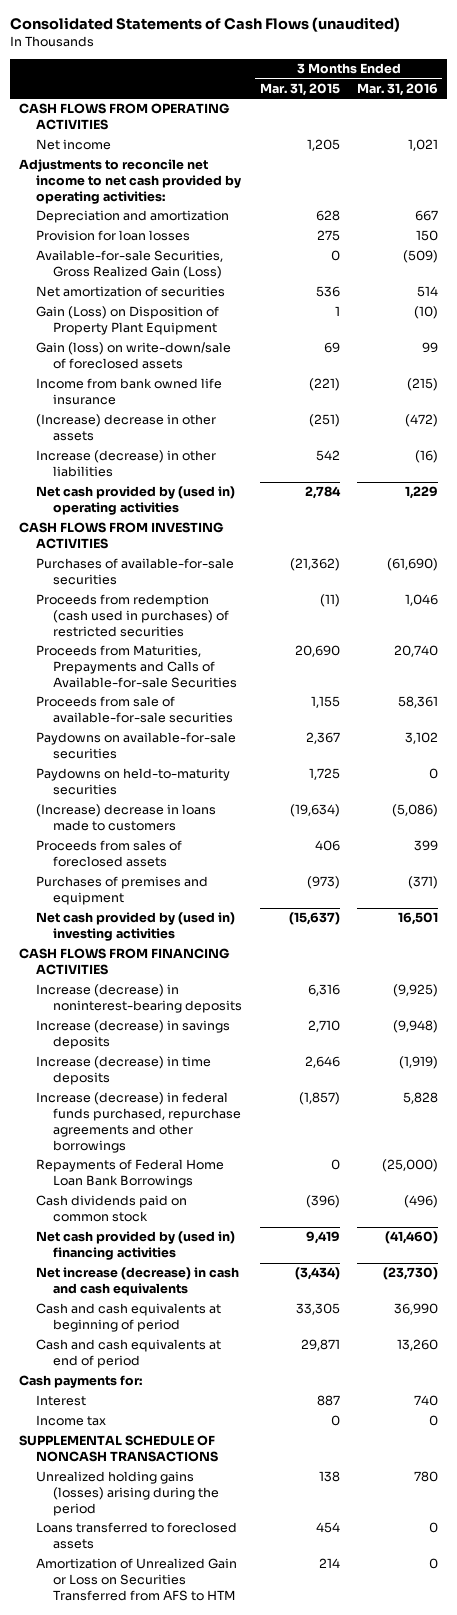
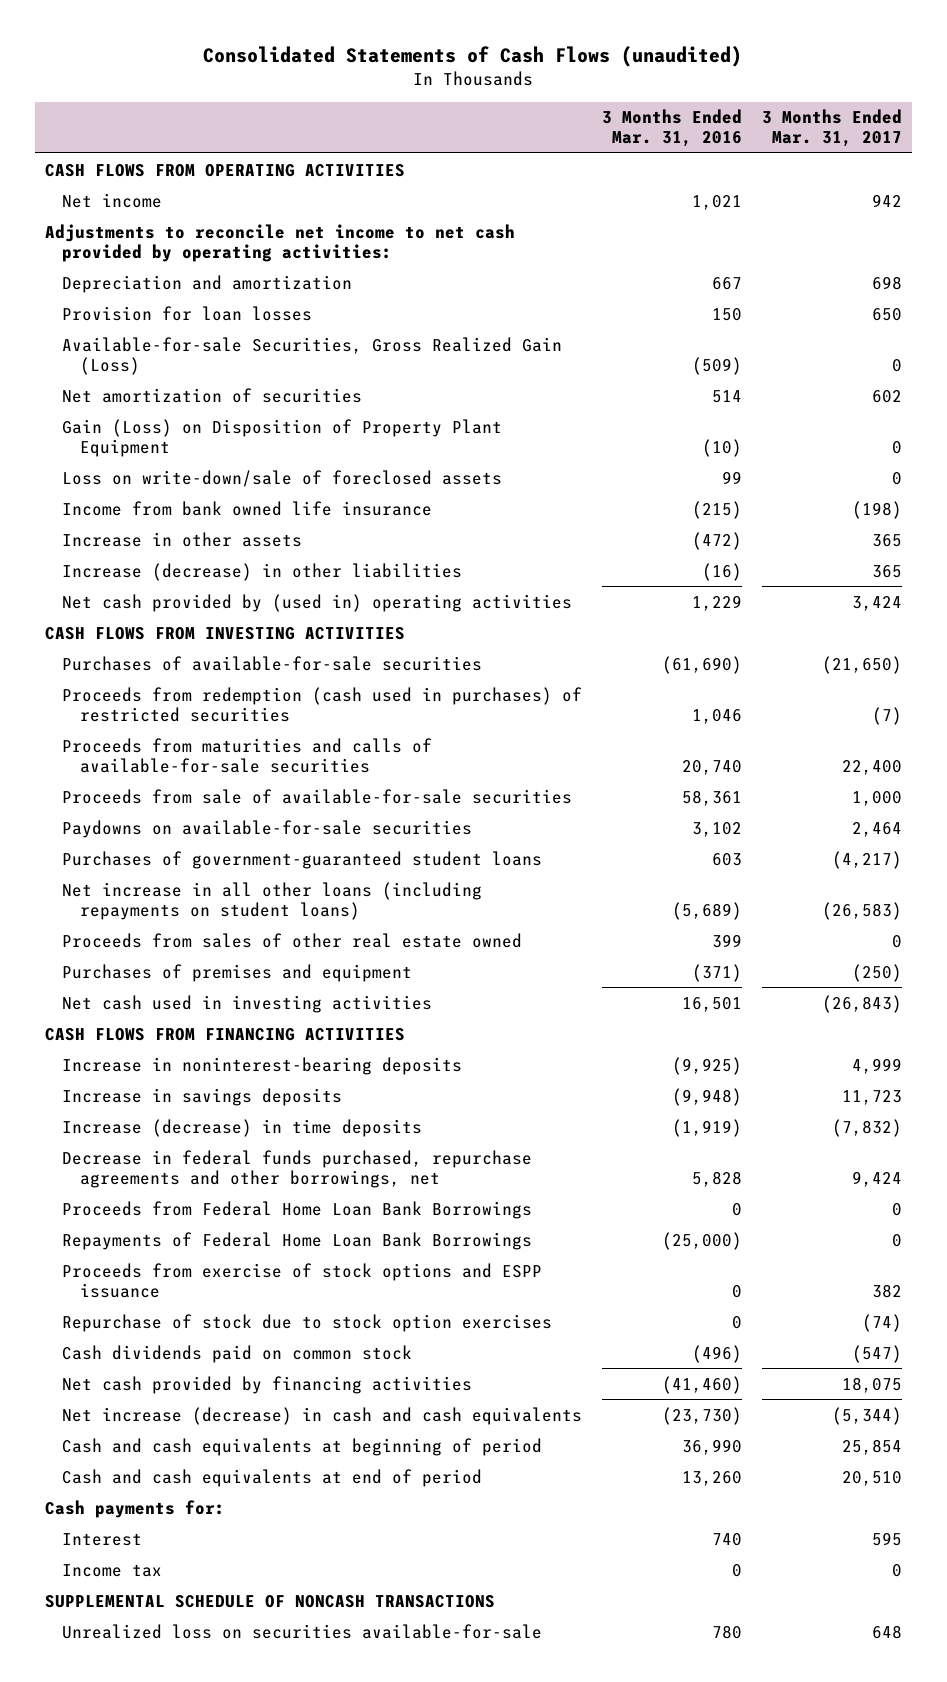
- | 3 Months Ended Mar. 31, 2015 | 3 Months Ended Mar. 31, 2016
+ | 3 Months Ended Mar. 31, 2016 | 3 Months Ended Mar. 31, 2017
- Gain (loss) on write-down/sale of foreclosed assets | 69 | 99
+ Loss on write-down/sale of foreclosed assets | 99 | 0
- (Increase) decrease in other assets | (251) | (472)
+ Increase in other assets | (472) | 365
- Proceeds from Maturities, Prepayments and Calls of Available-for-sale Securities | 20,690 | 20,740
+ Proceeds from maturities and calls of available-for-sale securities | 20,740 | 22,400
- Paydowns on held-to-maturity securities | 1,725 | 0
- (Increase) decrease in loans made to customers | (19,634) | (5,086)
- Proceeds from sales of foreclosed assets | 406 | 399
+ Purchases of government-guaranteed student loans | 603 | (4,217)
+ Net increase in all other loans (including repayments on student loans) | (5,689) | (26,583)
+ Proceeds from sales of other real estate owned | 399 | 0
- Net cash provided by (used in) investing activities | (15,637) | 16,501
+ Net cash used in investing activities | 16,501 | (26,843)
- Increase (decrease) in noninterest-bearing deposits | 6,316 | (9,925)
- Increase (decrease) in savings deposits | 2,710 | (9,948)
+ Increase in noninterest-bearing deposits | (9,925) | 4,999
+ Increase in savings deposits | (9,948) | 11,723
- Increase (decrease) in federal funds purchased, repurchase agreements and other borrowings | (1,857) | 5,828
+ Decrease in federal funds purchased, repurchase agreements and other borrowings, net | 5,828 | 9,424
+ Proceeds from Federal Home Loan Bank Borrowings | 0 | 0
+ Proceeds from exercise of stock options and ESPP issuance | 0 | 382
+ Repurchase of stock due to stock option exercises | 0 | (74)
- Net cash provided by (used in) financing activities | 9,419 | (41,460)
+ Net cash provided by financing activities | (41,460) | 18,075
- Unrealized holding gains (losses) arising during the period | 138 | 780
- Loans transferred to foreclosed assets | 454 | 0
- Amortization of Unrealized Gain or Loss on Securities Transferred from AFS to HTM | 214 | 0
+ Unrealized loss on securities available-for-sale | 780 | 648

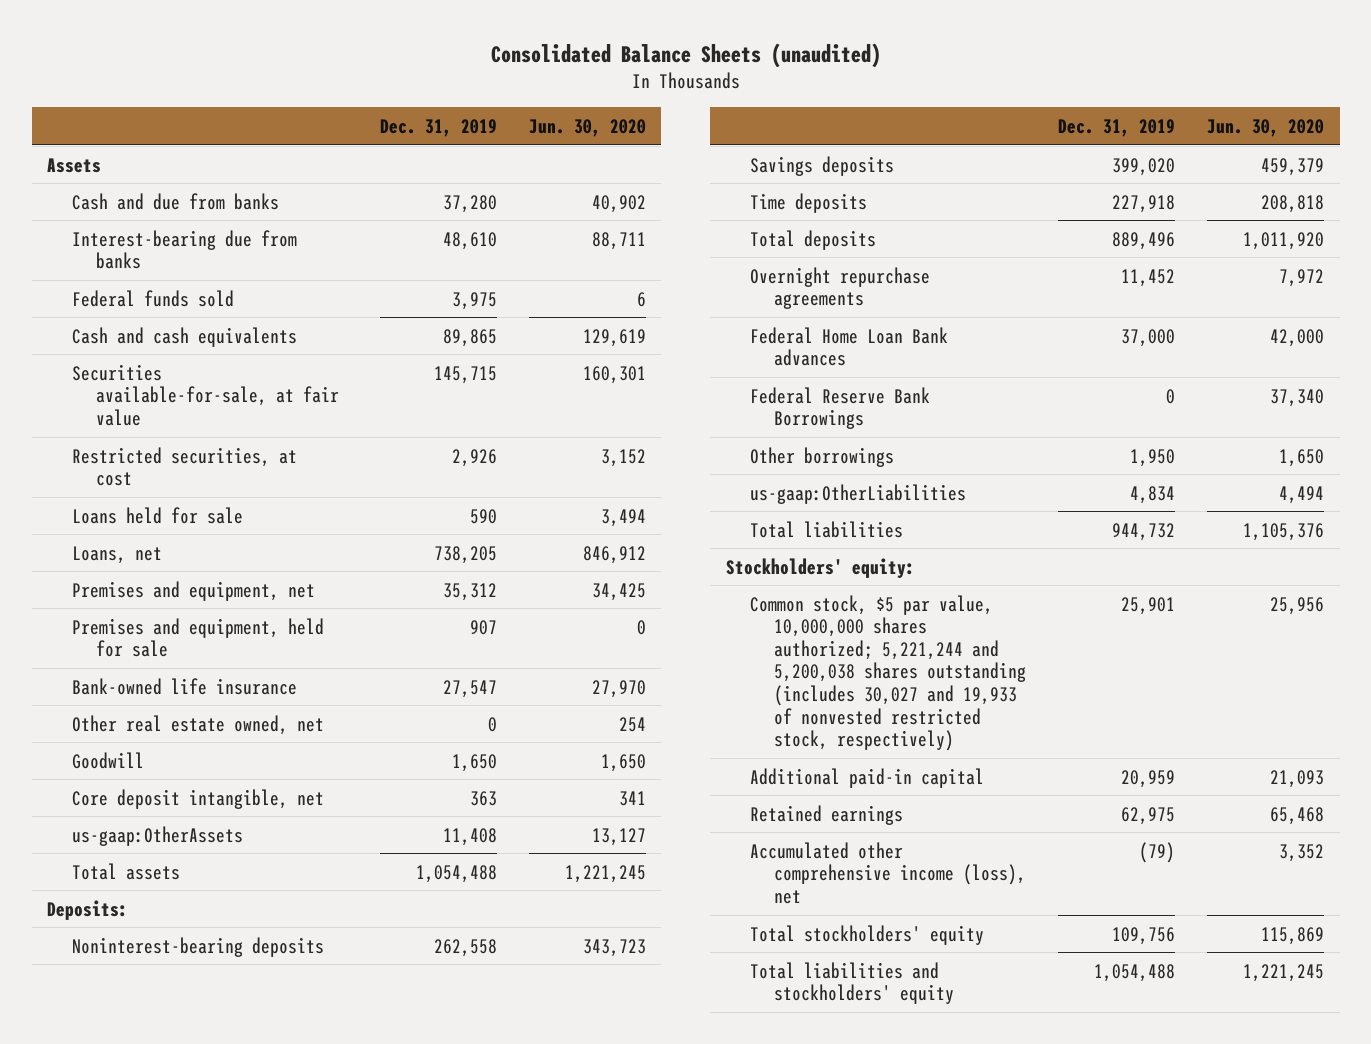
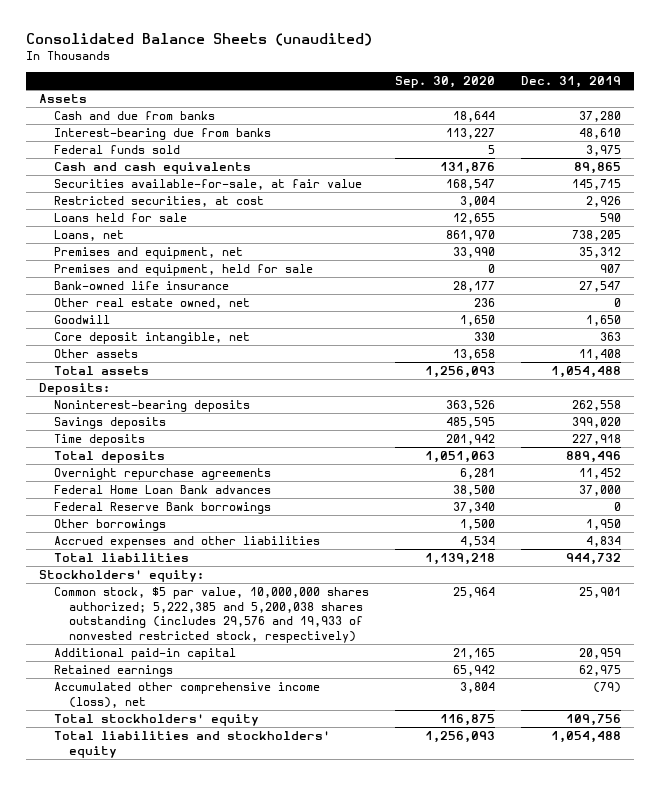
- | Dec. 31, 2019 | Jun. 30, 2020
+ | Sep. 30, 2020 | Dec. 31, 2019
- us-gaap:OtherAssets | 11,408 | 13,127
+ Other assets | 13,658 | 11,408
- Federal Reserve Bank Borrowings | 0 | 37,340
+ Federal Reserve Bank borrowings | 37,340 | 0
- us-gaap:OtherLiabilities | 4,834 | 4,494
+ Accrued expenses and other liabilities | 4,534 | 4,834
- Common stock, $5 par value, 10,000,000 shares authorized; 5,221,244 and 5,200,038 shares outstanding (includes 30,027 and 19,933 of nonvested restricted stock, respectively) | 25,901 | 25,956
+ Common stock, $5 par value, 10,000,000 shares authorized; 5,222,385 and 5,200,038 shares outstanding (includes 29,576 and 19,933 of nonvested restricted stock, respectively) | 25,964 | 25,901

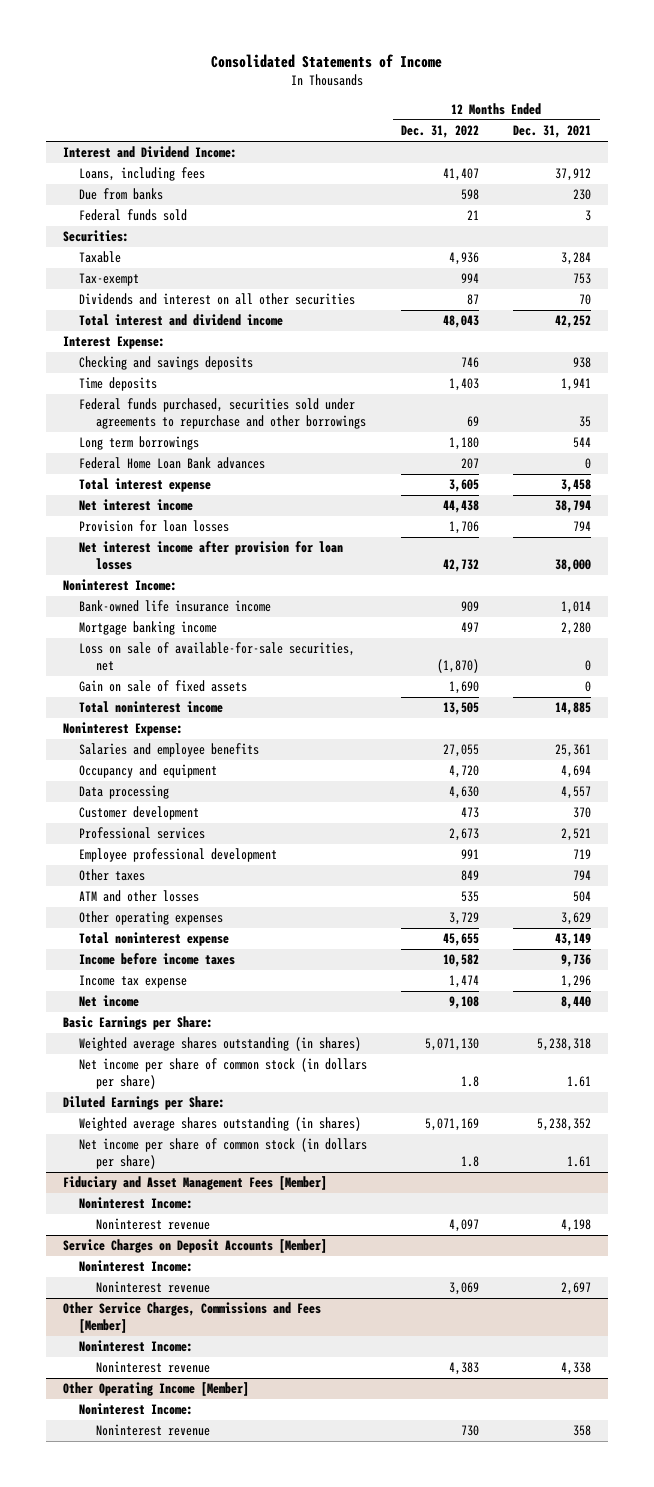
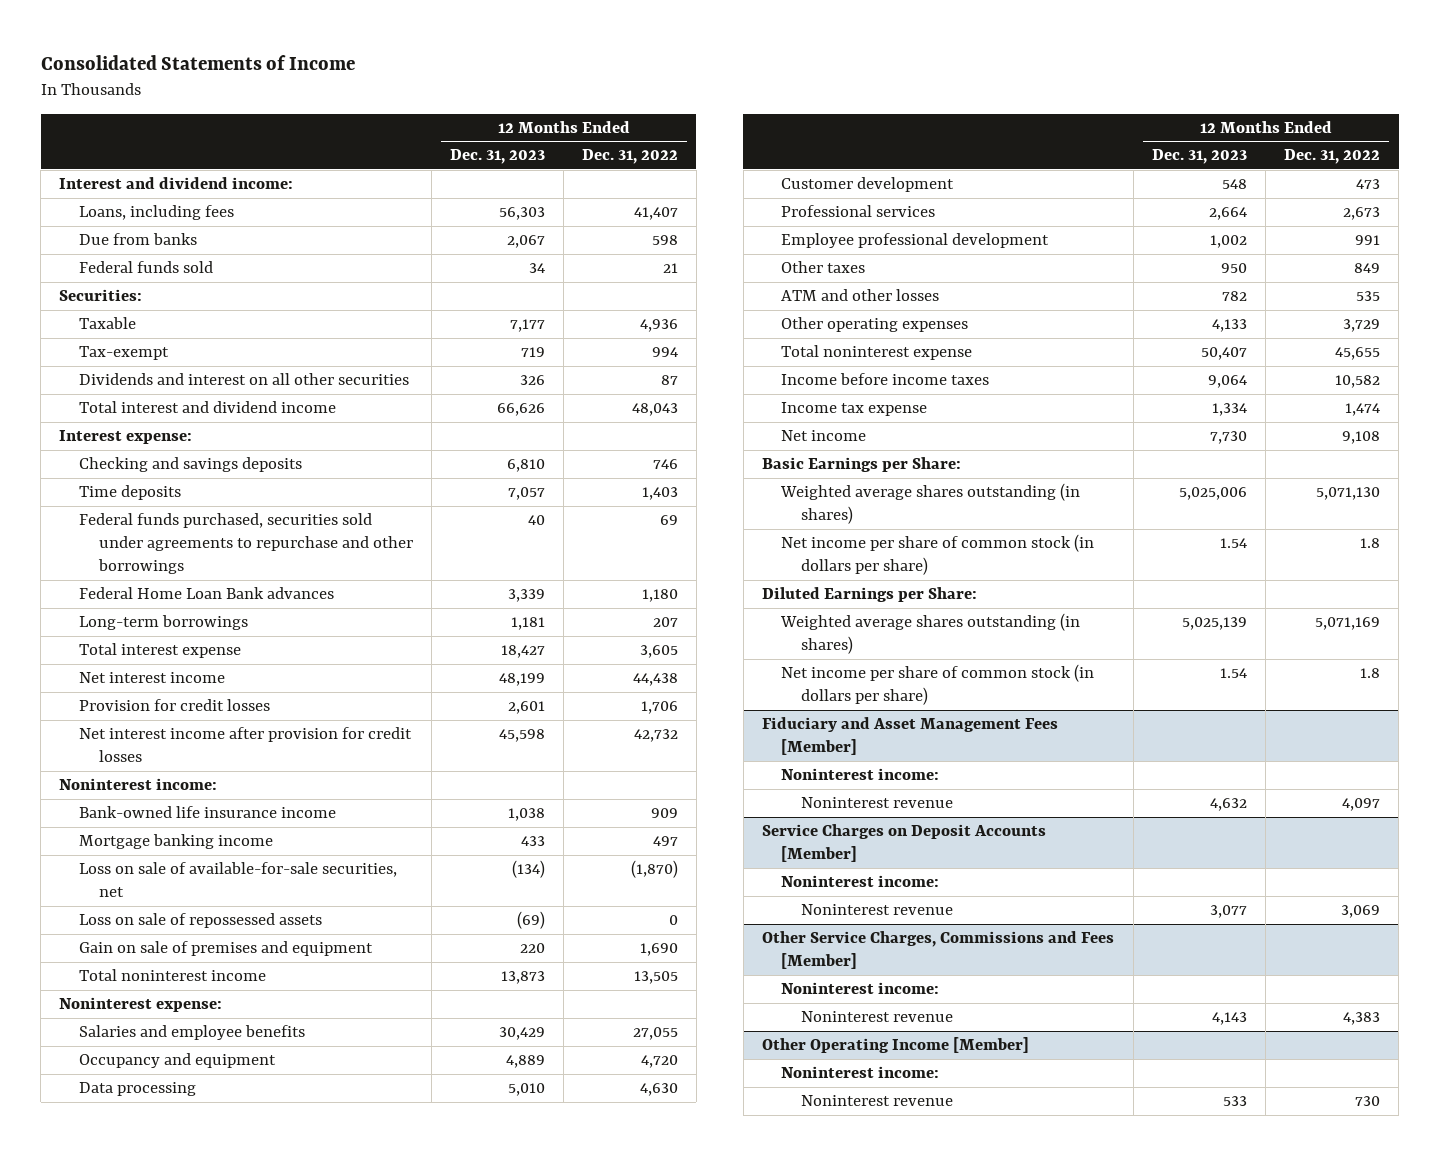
- | 12 Months Ended Dec. 31, 2022 | 12 Months Ended Dec. 31, 2021
+ | 12 Months Ended Dec. 31, 2023 | 12 Months Ended Dec. 31, 2022
- Interest and Dividend Income:
+ Interest and dividend income:
- Interest Expense:
+ Interest expense:
- Long term borrowings | 1,180 | 544
- Federal Home Loan Bank advances | 207 | 0
+ Federal Home Loan Bank advances | 3,339 | 1,180
+ Long-term borrowings | 1,181 | 207
- Provision for loan losses | 1,706 | 794
- Net interest income after provision for loan losses | 42,732 | 38,000
- Noninterest Income:
+ Provision for credit losses | 2,601 | 1,706
+ Net interest income after provision for credit losses | 45,598 | 42,732
+ Noninterest income:
- Gain on sale of fixed assets | 1,690 | 0
+ Loss on sale of repossessed assets | (69) | 0
+ Gain on sale of premises and equipment | 220 | 1,690
- Noninterest Expense:
+ Noninterest expense:
@ Fiduciary and Asset Management Fees [Member]
- Noninterest Income:
+ Noninterest income:
@ Service Charges on Deposit Accounts [Member]
- Noninterest Income:
+ Noninterest income:
@ Other Service Charges, Commissions and Fees [Member]
- Noninterest Income:
+ Noninterest income:
@ Other Operating Income [Member]
- Noninterest Income:
+ Noninterest income:

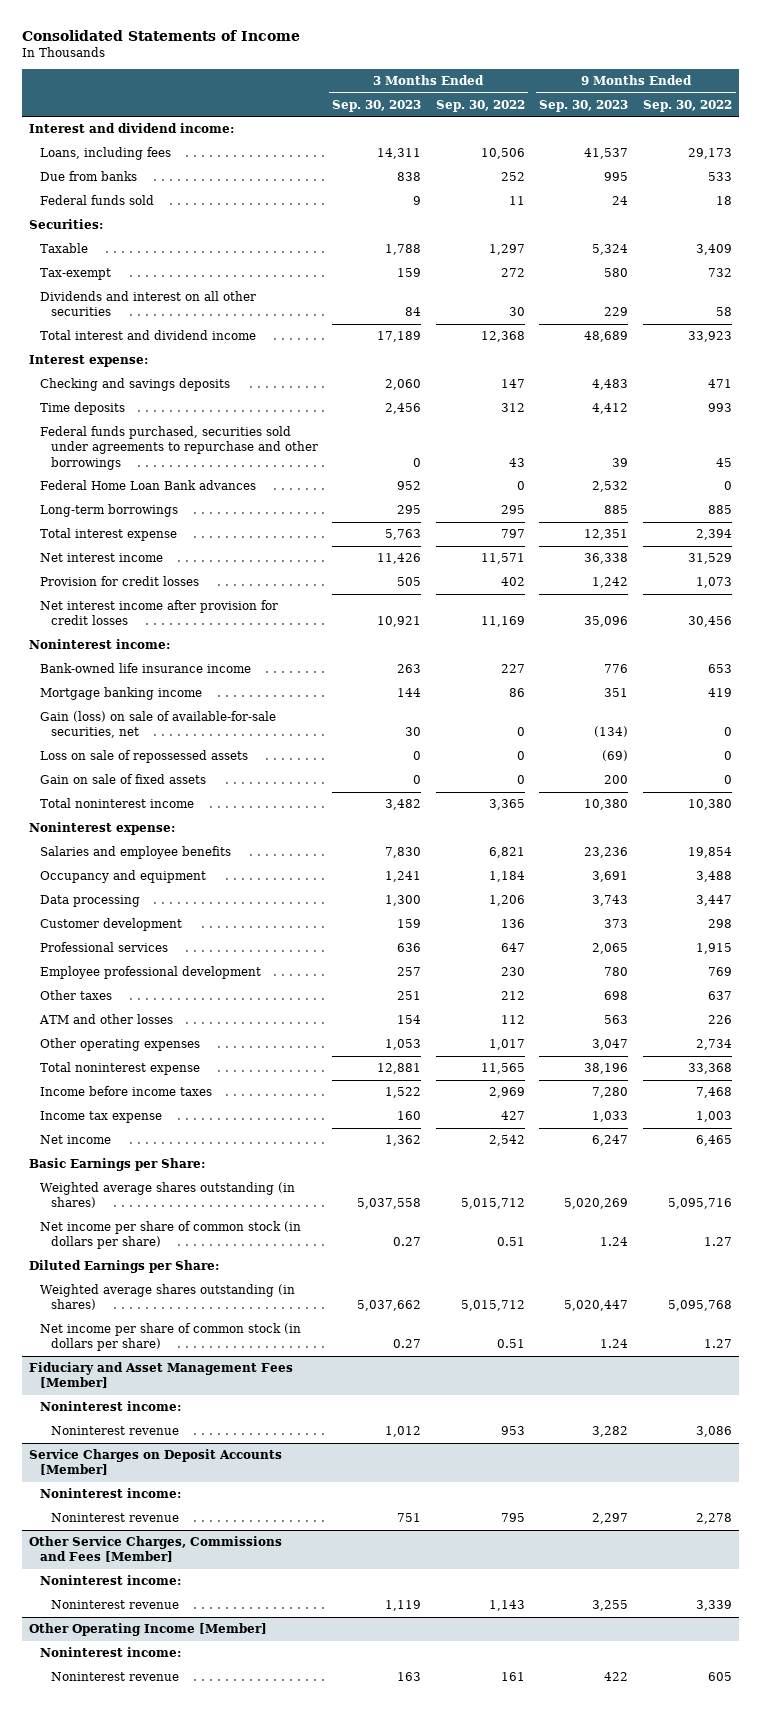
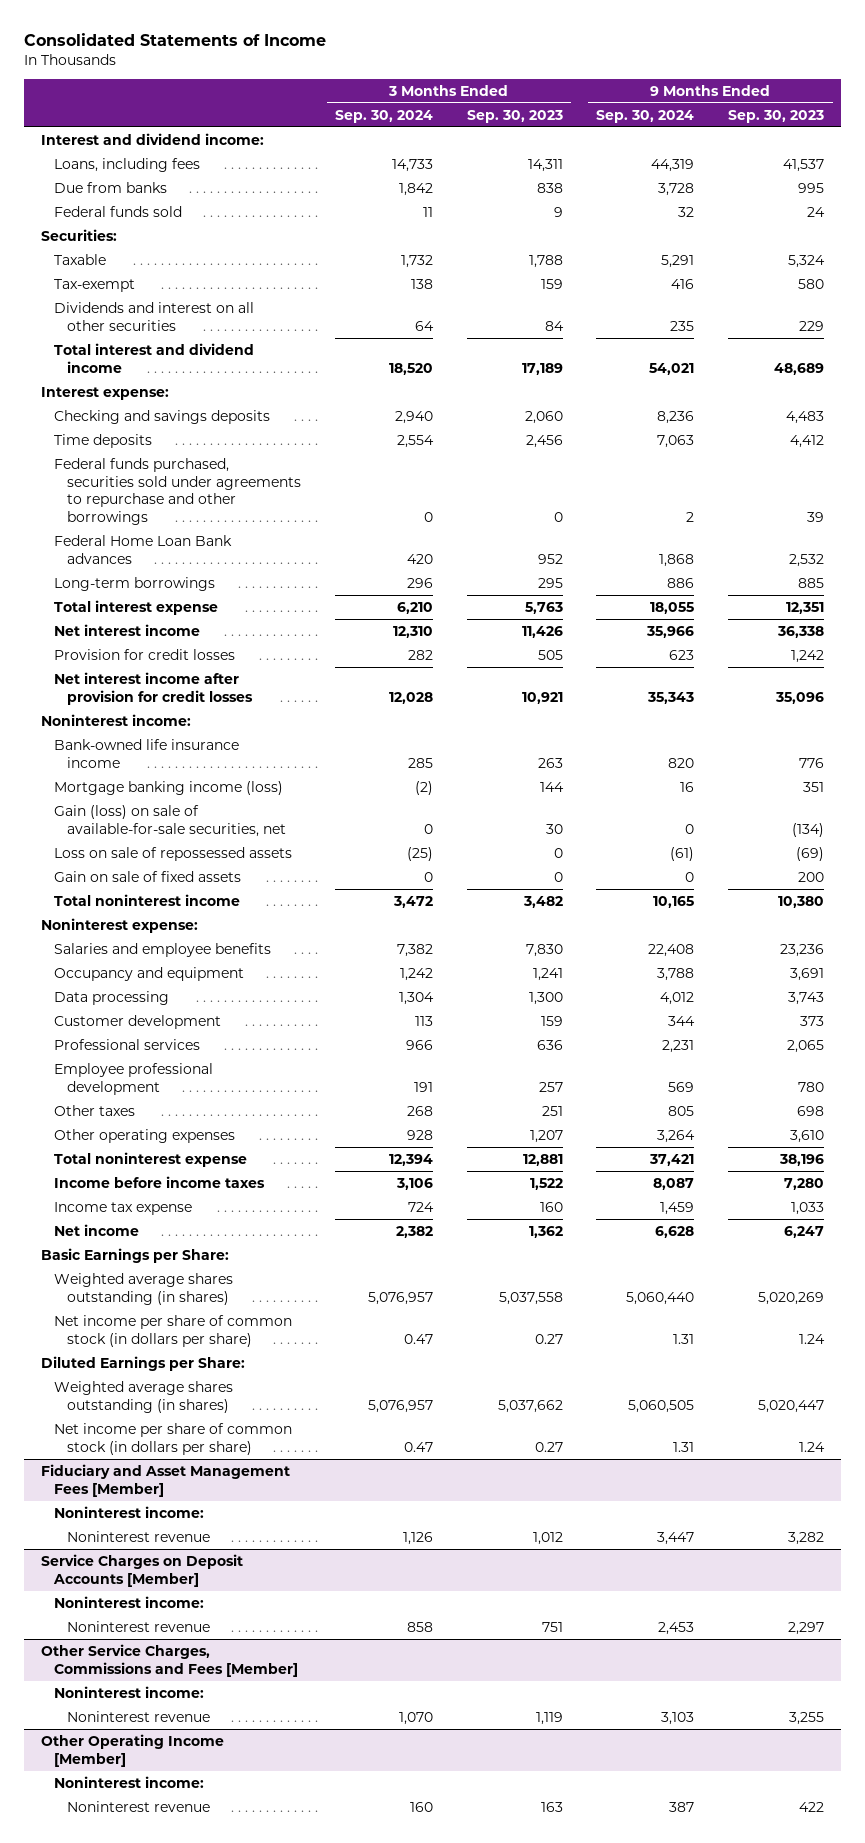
- | 3 Months Ended Sep. 30, 2023 | 3 Months Ended Sep. 30, 2022 | 9 Months Ended Sep. 30, 2023 | 9 Months Ended Sep. 30, 2022
+ | 3 Months Ended Sep. 30, 2024 | 3 Months Ended Sep. 30, 2023 | 9 Months Ended Sep. 30, 2024 | 9 Months Ended Sep. 30, 2023
- Mortgage banking income | 144 | 86 | 351 | 419
+ Mortgage banking income (loss) | (2) | 144 | 16 | 351
- ATM and other losses | 154 | 112 | 563 | 226
- Other operating expenses | 1,053 | 1,017 | 3,047 | 2,734
+ Other operating expenses | 928 | 1,207 | 3,264 | 3,610

